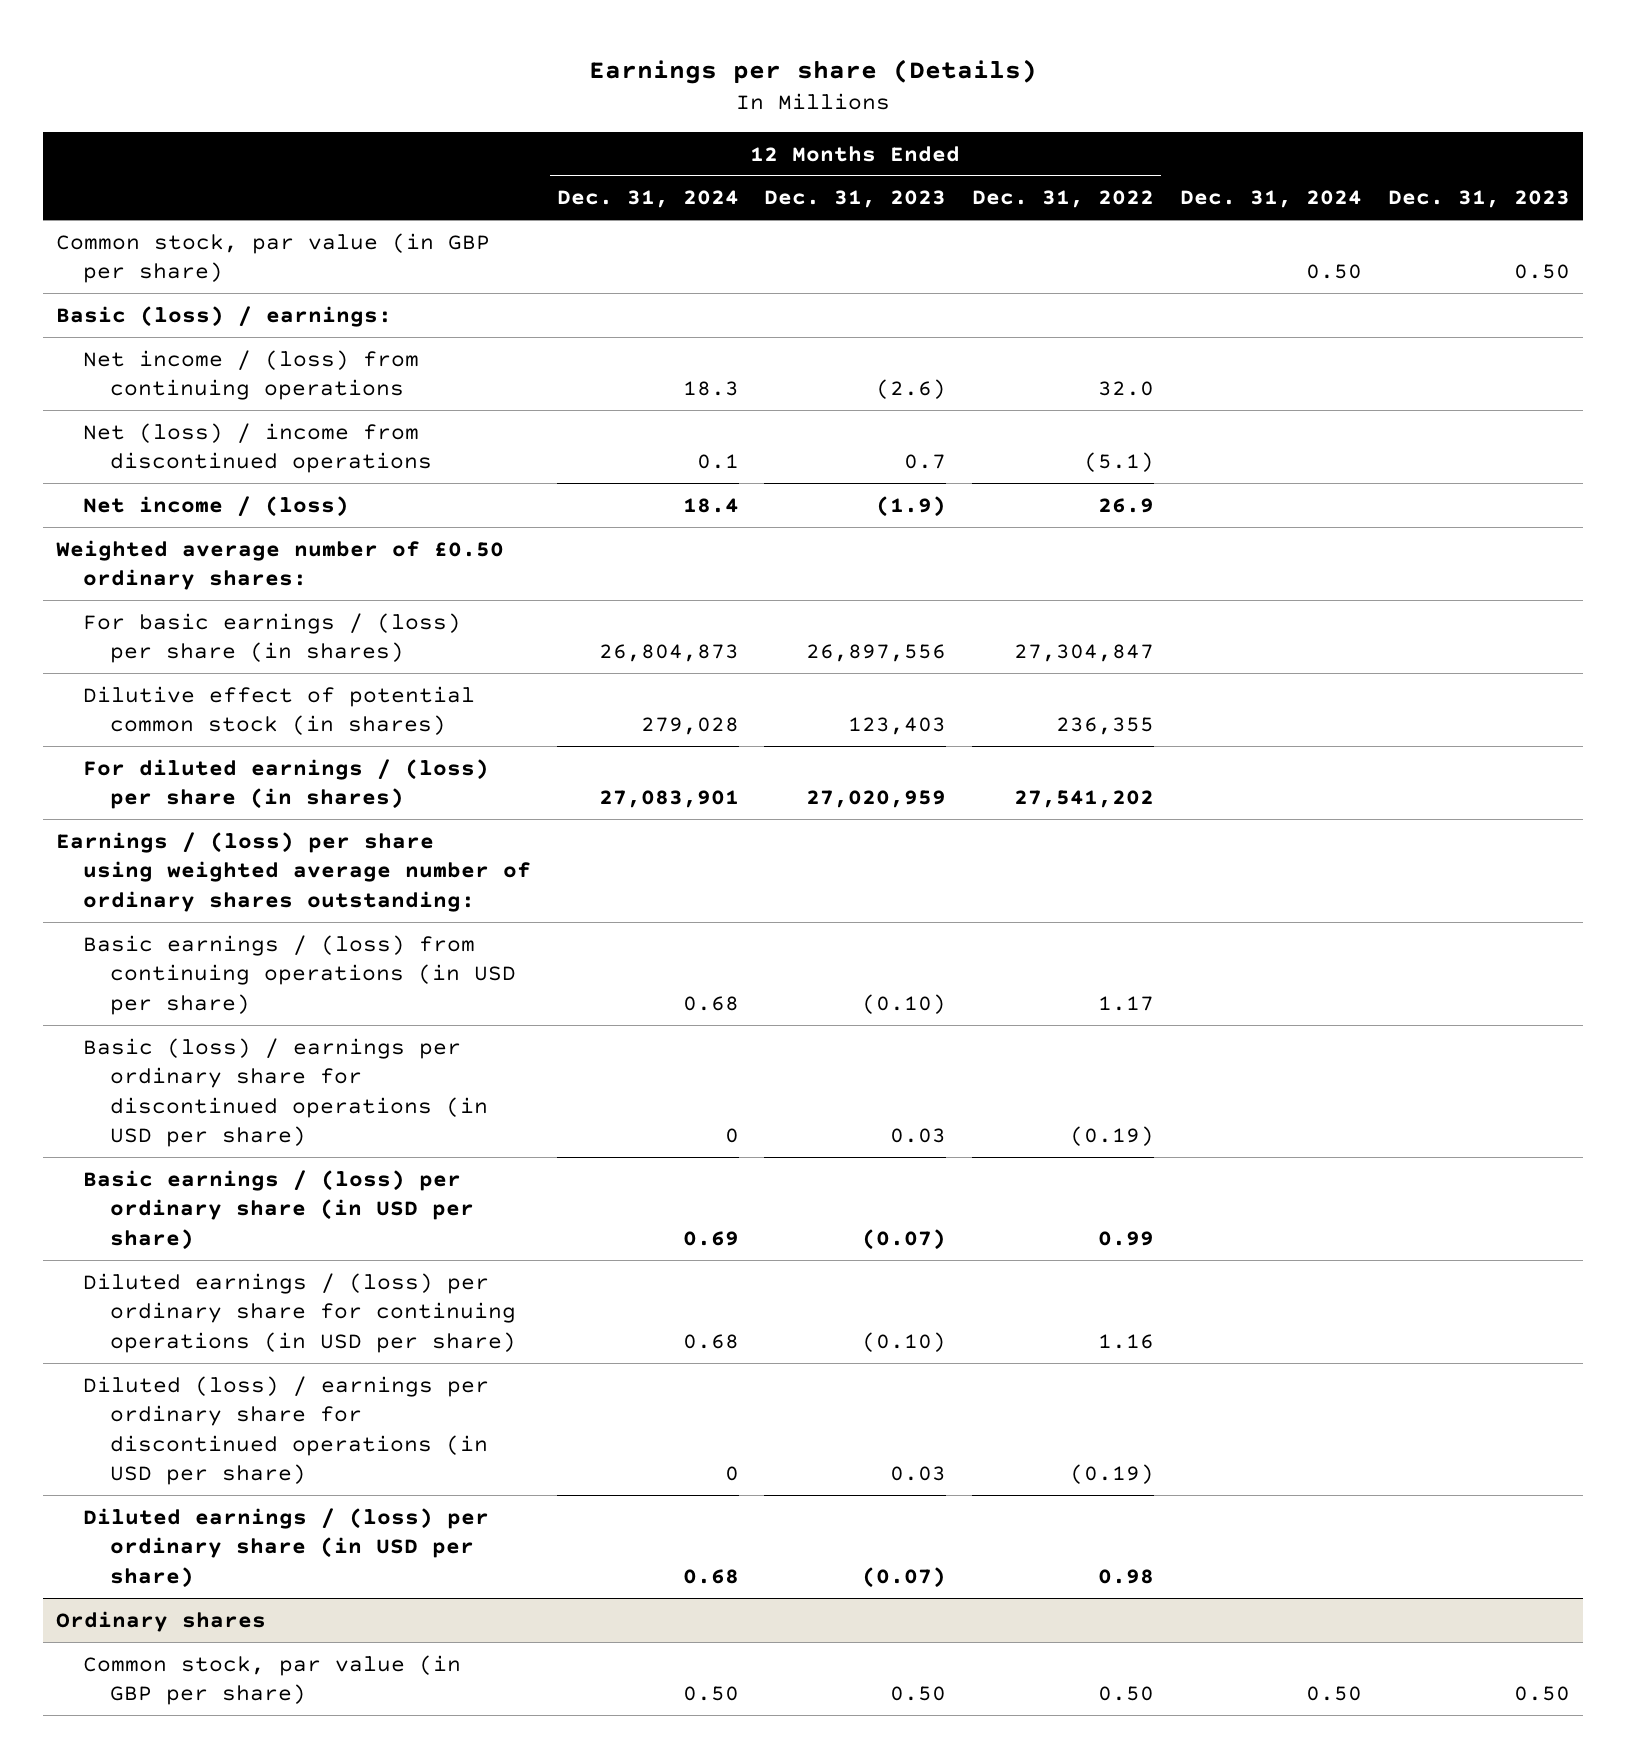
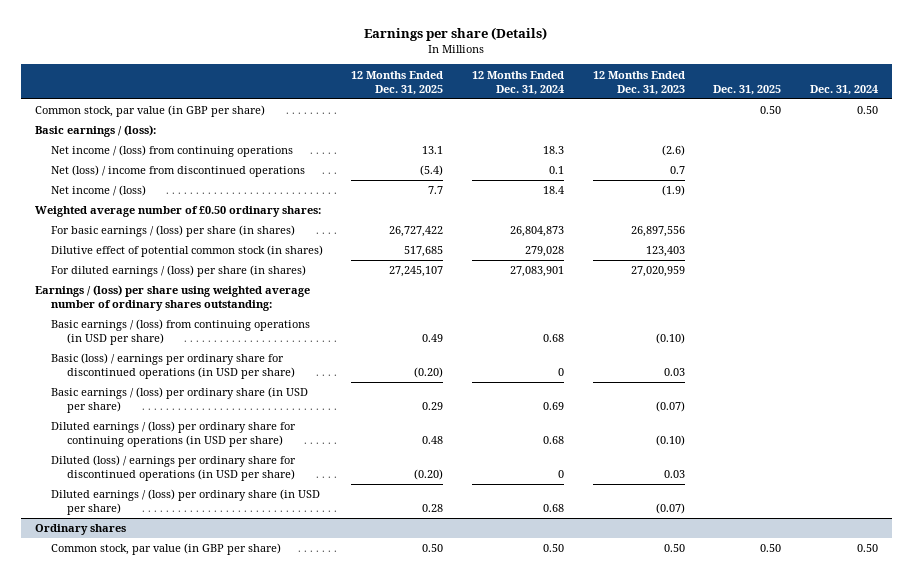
- | 12 Months Ended Dec. 31, 2024 | 12 Months Ended Dec. 31, 2023 | 12 Months Ended Dec. 31, 2022 | Dec. 31, 2024 | Dec. 31, 2023
+ | 12 Months Ended Dec. 31, 2025 | 12 Months Ended Dec. 31, 2024 | 12 Months Ended Dec. 31, 2023 | Dec. 31, 2025 | Dec. 31, 2024
- Basic (loss) / earnings:
+ Basic earnings / (loss):

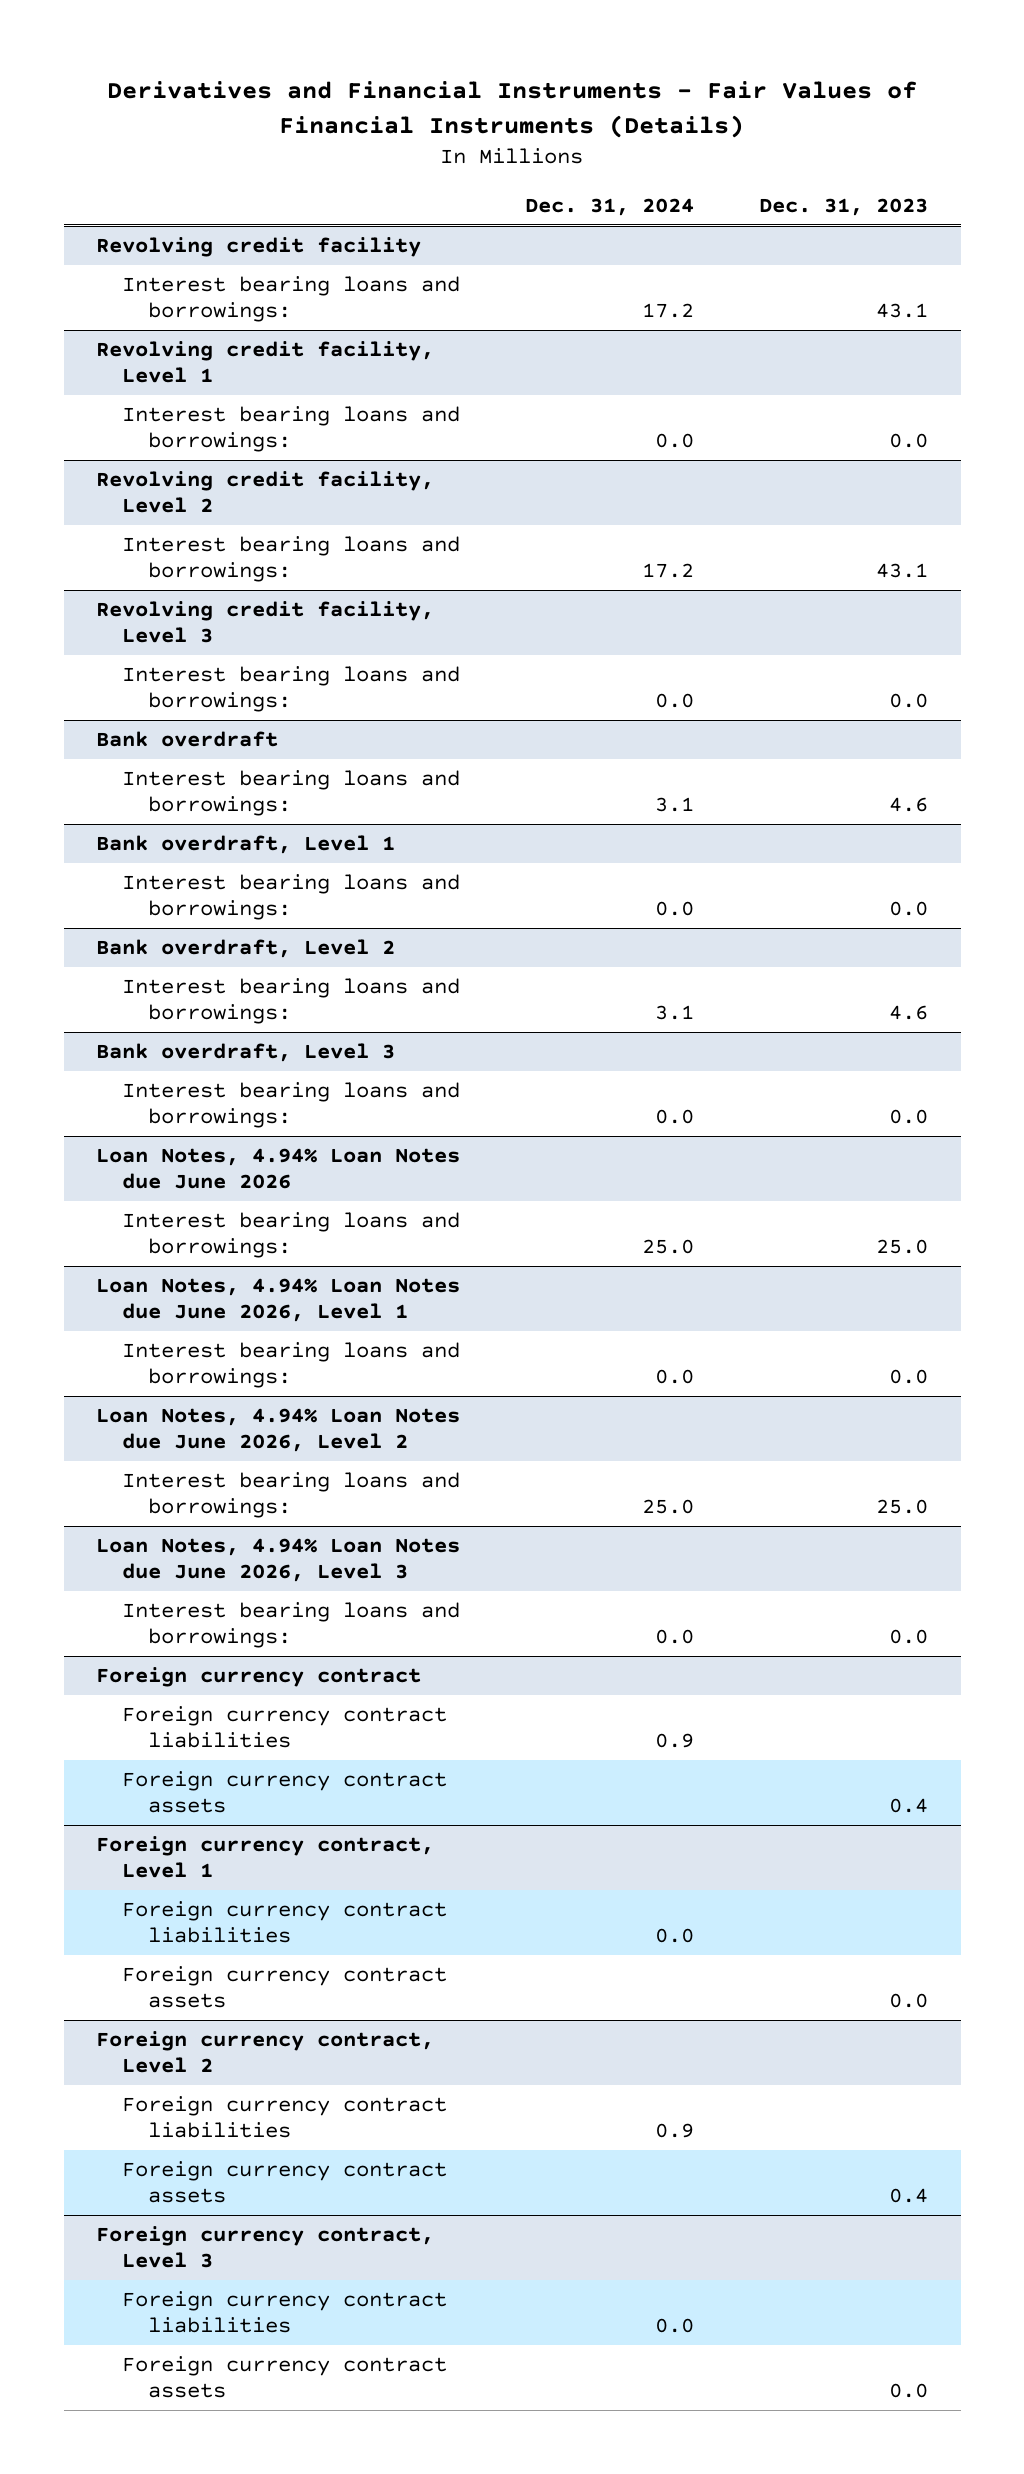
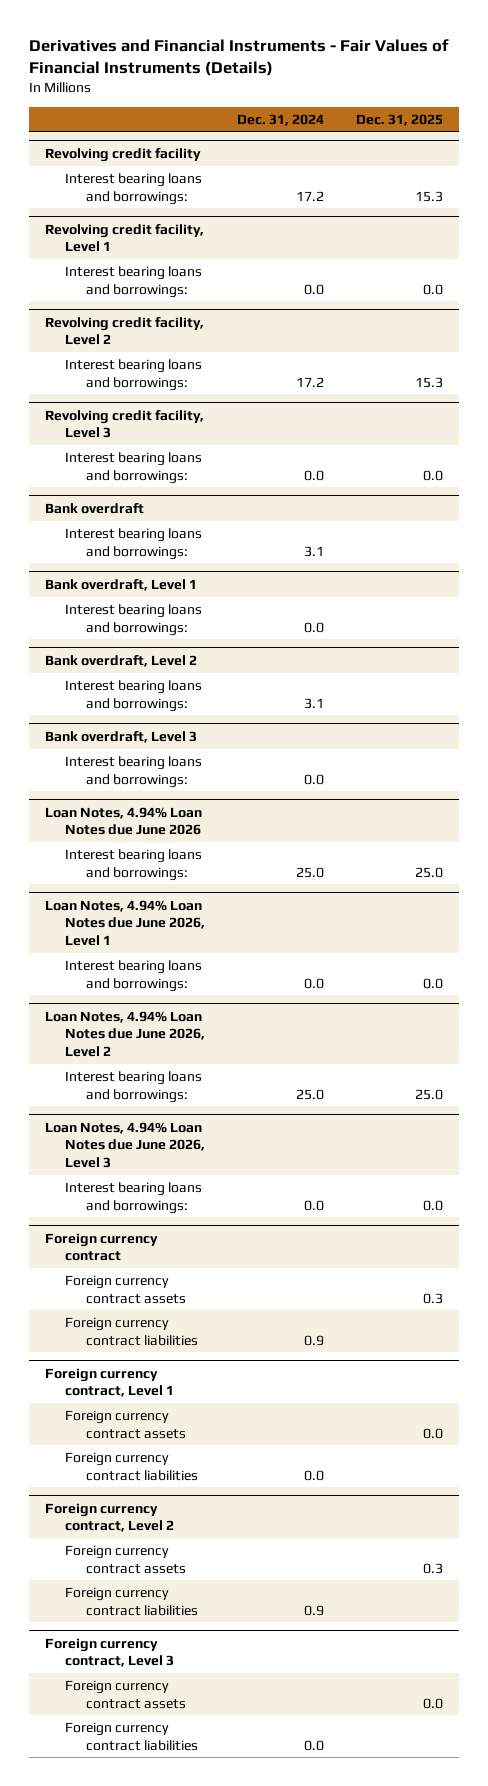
- | Dec. 31, 2024 | Dec. 31, 2023
+ | Dec. 31, 2024 | Dec. 31, 2025
@ Foreign currency contract
moved down: Foreign currency contract liabilities | 0.9 |
@ Foreign currency contract, Level 1
moved down: Foreign currency contract liabilities | 0.0 |
@ Foreign currency contract, Level 2
moved down: Foreign currency contract liabilities | 0.9 |
@ Foreign currency contract, Level 3
moved down: Foreign currency contract liabilities | 0.0 |

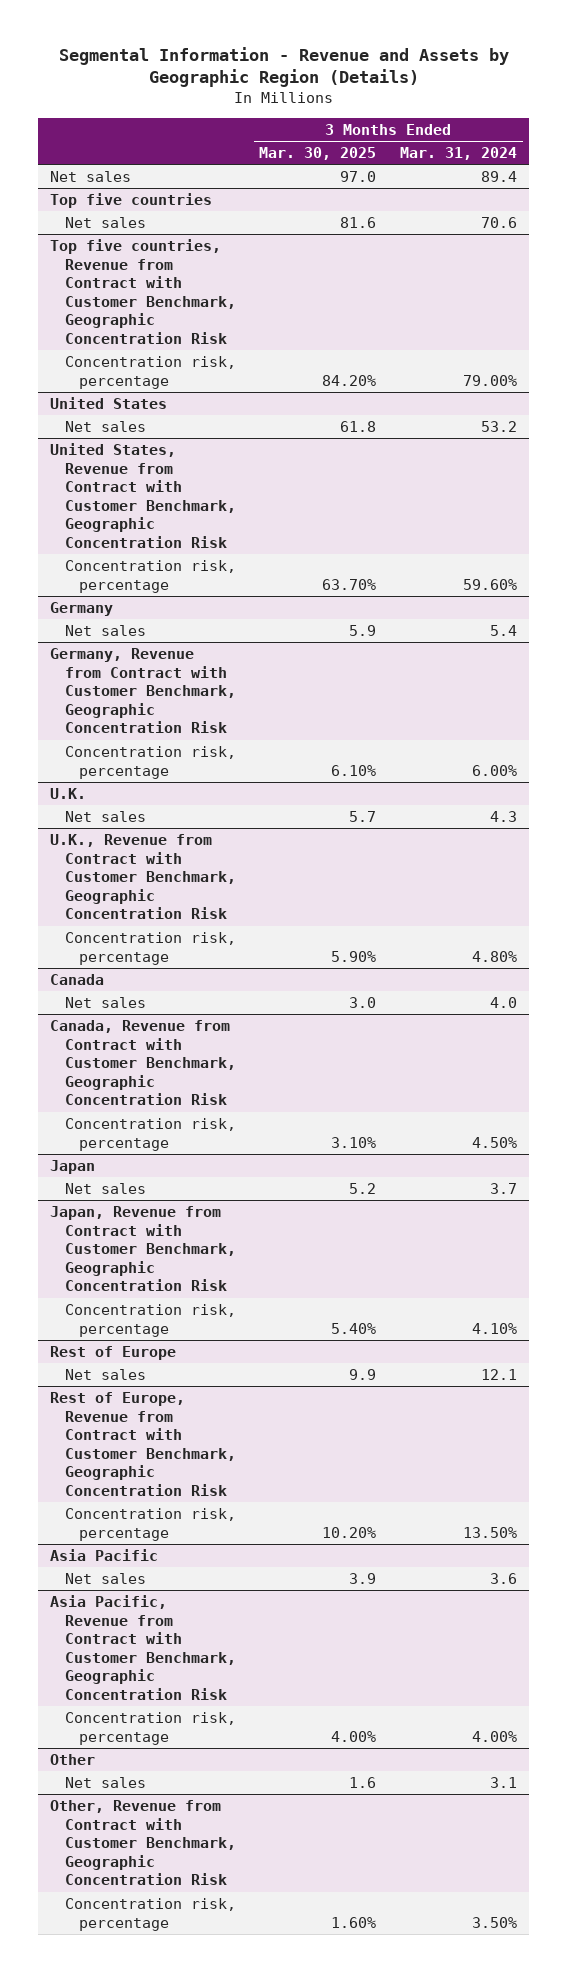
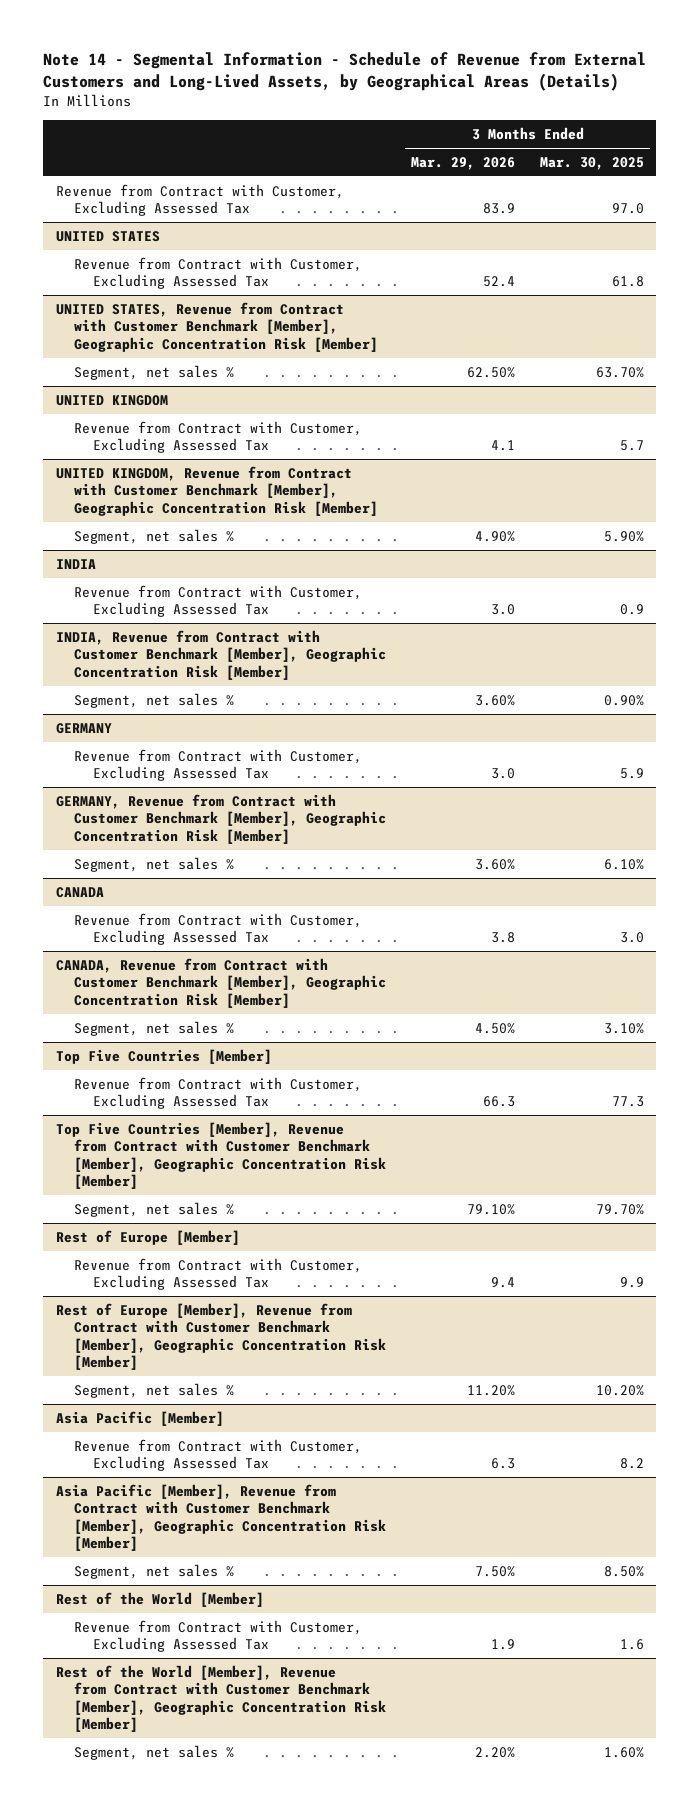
- Segmental Information - Revenue and Assets by Geographic Region (Details)
+ Note 14 - Segmental Information - Schedule of Revenue from External Customers and Long-Lived Assets, by Geographical Areas (Details)
- | 3 Months Ended Mar. 30, 2025 | 3 Months Ended Mar. 31, 2024
+ | 3 Months Ended Mar. 29, 2026 | 3 Months Ended Mar. 30, 2025
- Net sales | 97.0 | 89.4
- Top five countries
- Net sales | 81.6 | 70.6
- Top five countries, Revenue from Contract with Customer Benchmark, Geographic Concentration Risk
- Concentration risk, percentage | 84.20% | 79.00%
- United States
- Net sales | 61.8 | 53.2
- United States, Revenue from Contract with Customer Benchmark, Geographic Concentration Risk
- Concentration risk, percentage | 63.70% | 59.60%
- Germany
- Net sales | 5.9 | 5.4
- Germany, Revenue from Contract with Customer Benchmark, Geographic Concentration Risk
- Concentration risk, percentage | 6.10% | 6.00%
- U.K.
- Net sales | 5.7 | 4.3
- U.K., Revenue from Contract with Customer Benchmark, Geographic Concentration Risk
- Concentration risk, percentage | 5.90% | 4.80%
- Canada
- Net sales | 3.0 | 4.0
- Canada, Revenue from Contract with Customer Benchmark, Geographic Concentration Risk
- Concentration risk, percentage | 3.10% | 4.50%
- Japan
- Net sales | 5.2 | 3.7
- Japan, Revenue from Contract with Customer Benchmark, Geographic Concentration Risk
- Concentration risk, percentage | 5.40% | 4.10%
- Rest of Europe
- Net sales | 9.9 | 12.1
- Rest of Europe, Revenue from Contract with Customer Benchmark, Geographic Concentration Risk
- Concentration risk, percentage | 10.20% | 13.50%
- Asia Pacific
- Net sales | 3.9 | 3.6
- Asia Pacific, Revenue from Contract with Customer Benchmark, Geographic Concentration Risk
- Concentration risk, percentage | 4.00% | 4.00%
- Other
- Net sales | 1.6 | 3.1
- Other, Revenue from Contract with Customer Benchmark, Geographic Concentration Risk
- Concentration risk, percentage | 1.60% | 3.50%
+ Revenue from Contract with Customer, Excluding Assessed Tax | 83.9 | 97.0
+ UNITED STATES
+ Revenue from Contract with Customer, Excluding Assessed Tax | 52.4 | 61.8
+ UNITED STATES, Revenue from Contract with Customer Benchmark [Member], Geographic Concentration Risk [Member]
+ Segment, net sales % | 62.50% | 63.70%
+ UNITED KINGDOM
+ Revenue from Contract with Customer, Excluding Assessed Tax | 4.1 | 5.7
+ UNITED KINGDOM, Revenue from Contract with Customer Benchmark [Member], Geographic Concentration Risk [Member]
+ Segment, net sales % | 4.90% | 5.90%
+ INDIA
+ Revenue from Contract with Customer, Excluding Assessed Tax | 3.0 | 0.9
+ INDIA, Revenue from Contract with Customer Benchmark [Member], Geographic Concentration Risk [Member]
+ Segment, net sales % | 3.60% | 0.90%
+ GERMANY
+ Revenue from Contract with Customer, Excluding Assessed Tax | 3.0 | 5.9
+ GERMANY, Revenue from Contract with Customer Benchmark [Member], Geographic Concentration Risk [Member]
+ Segment, net sales % | 3.60% | 6.10%
+ CANADA
+ Revenue from Contract with Customer, Excluding Assessed Tax | 3.8 | 3.0
+ CANADA, Revenue from Contract with Customer Benchmark [Member], Geographic Concentration Risk [Member]
+ Segment, net sales % | 4.50% | 3.10%
+ Top Five Countries [Member]
+ Revenue from Contract with Customer, Excluding Assessed Tax | 66.3 | 77.3
+ Top Five Countries [Member], Revenue from Contract with Customer Benchmark [Member], Geographic Concentration Risk [Member]
+ Segment, net sales % | 79.10% | 79.70%
+ Rest of Europe [Member]
+ Revenue from Contract with Customer, Excluding Assessed Tax | 9.4 | 9.9
+ Rest of Europe [Member], Revenue from Contract with Customer Benchmark [Member], Geographic Concentration Risk [Member]
+ Segment, net sales % | 11.20% | 10.20%
+ Asia Pacific [Member]
+ Revenue from Contract with Customer, Excluding Assessed Tax | 6.3 | 8.2
+ Asia Pacific [Member], Revenue from Contract with Customer Benchmark [Member], Geographic Concentration Risk [Member]
+ Segment, net sales % | 7.50% | 8.50%
+ Rest of the World [Member]
+ Revenue from Contract with Customer, Excluding Assessed Tax | 1.9 | 1.6
+ Rest of the World [Member], Revenue from Contract with Customer Benchmark [Member], Geographic Concentration Risk [Member]
+ Segment, net sales % | 2.20% | 1.60%

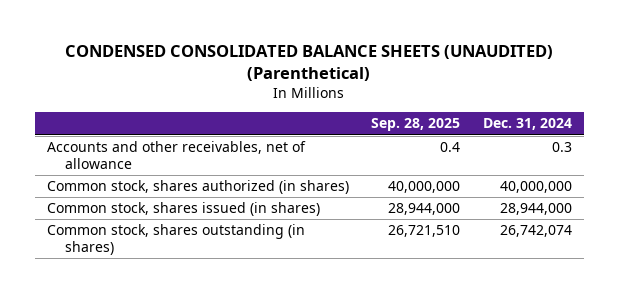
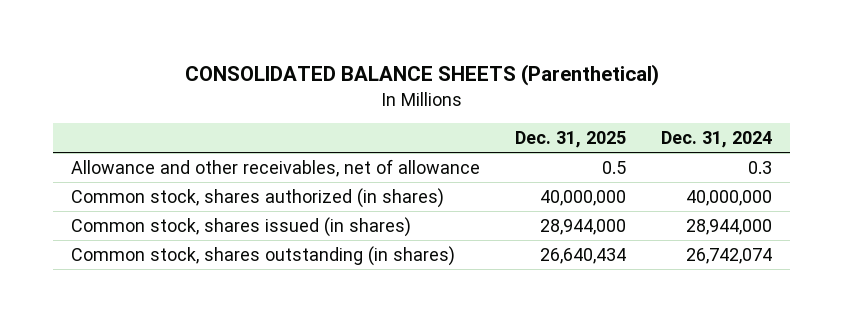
- CONDENSED CONSOLIDATED BALANCE SHEETS (UNAUDITED) (Parenthetical)
+ CONSOLIDATED BALANCE SHEETS (Parenthetical)
- | Sep. 28, 2025 | Dec. 31, 2024
+ | Dec. 31, 2025 | Dec. 31, 2024
- Accounts and other receivables, net of allowance | 0.4 | 0.3
+ Allowance and other receivables, net of allowance | 0.5 | 0.3

